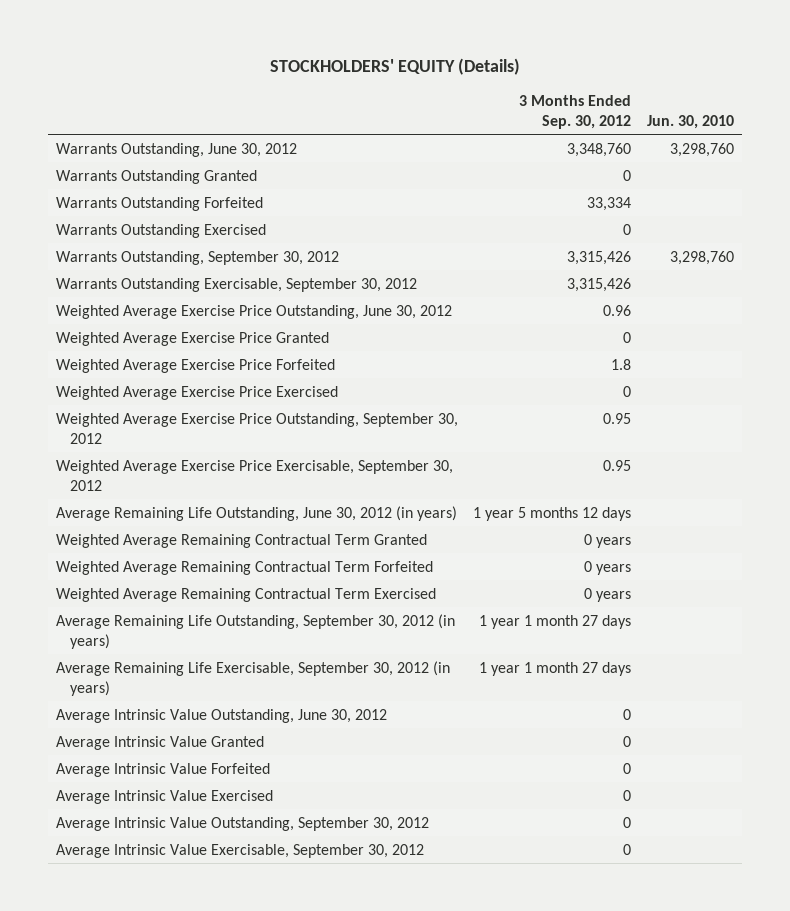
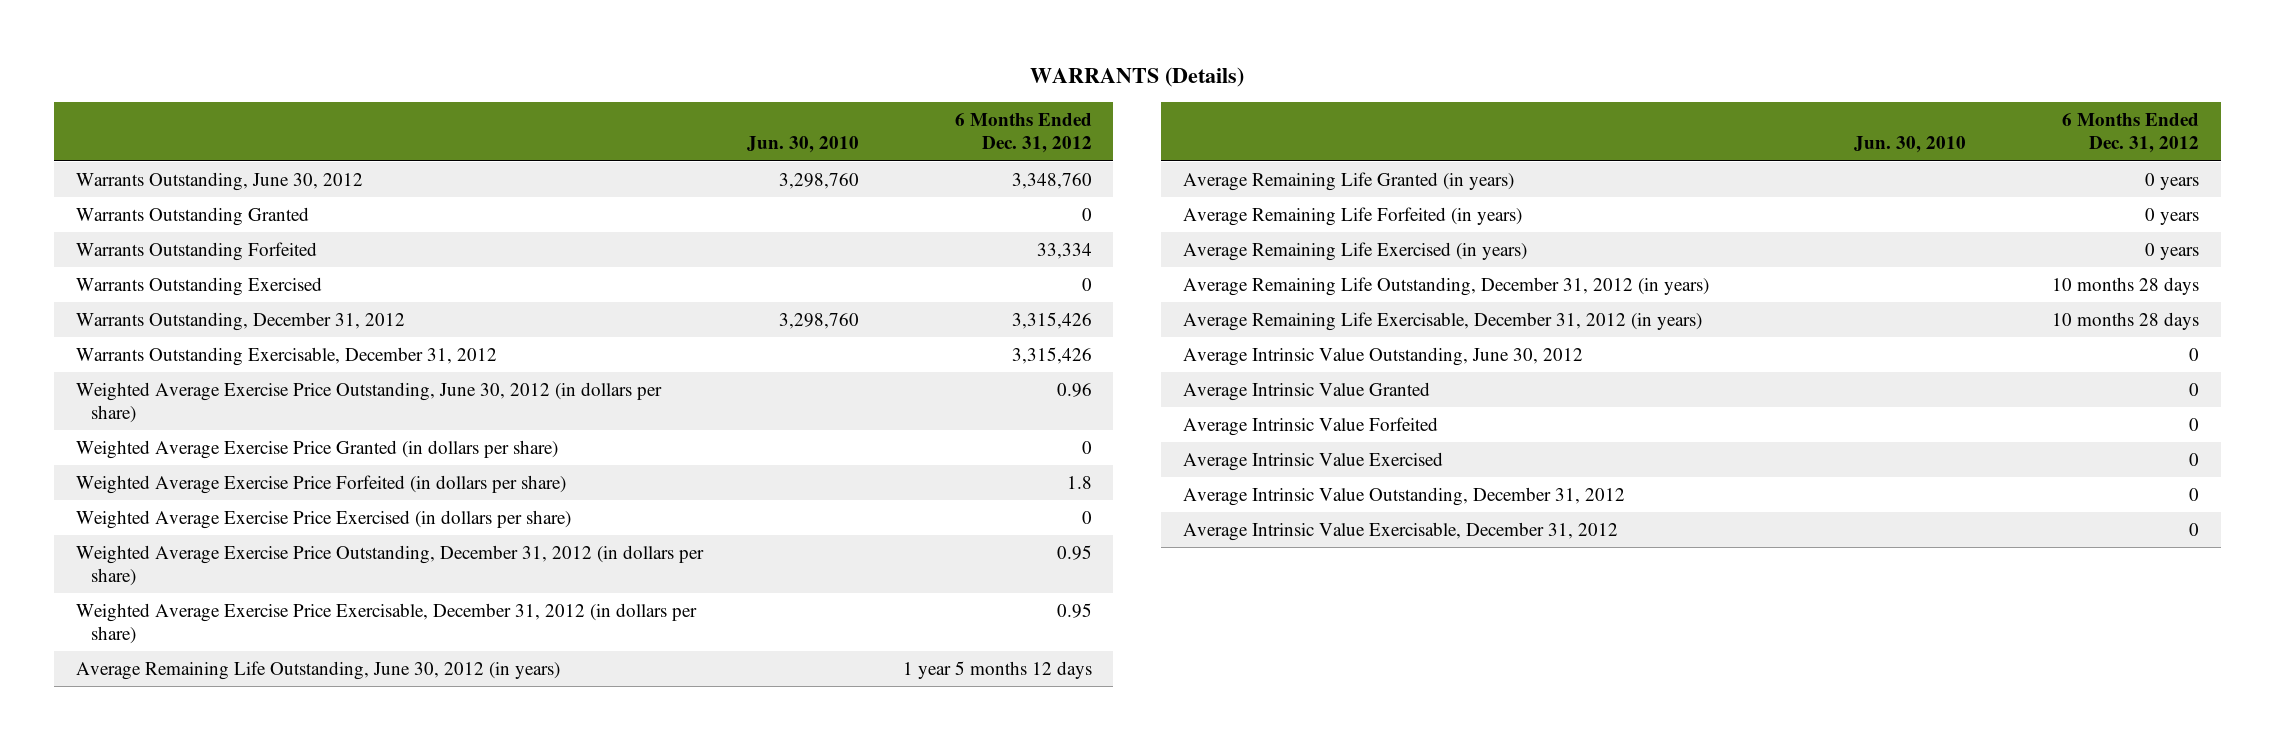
- STOCKHOLDERS' EQUITY (Details)
+ WARRANTS (Details)
- | 3 Months Ended Sep. 30, 2012 | Jun. 30, 2010
+ | Jun. 30, 2010 | 6 Months Ended Dec. 31, 2012
- Warrants Outstanding, September 30, 2012 | 3,315,426 | 3,298,760
- Warrants Outstanding Exercisable, September 30, 2012 | 3,315,426 |
- Weighted Average Exercise Price Outstanding, June 30, 2012 | 0.96 |
- Weighted Average Exercise Price Granted | 0 |
- Weighted Average Exercise Price Forfeited | 1.8 |
- Weighted Average Exercise Price Exercised | 0 |
- Weighted Average Exercise Price Outstanding, September 30, 2012 | 0.95 |
- Weighted Average Exercise Price Exercisable, September 30, 2012 | 0.95 |
+ Warrants Outstanding, December 31, 2012 | 3,298,760 | 3,315,426
+ Warrants Outstanding Exercisable, December 31, 2012 | | 3,315,426
+ Weighted Average Exercise Price Outstanding, June 30, 2012 (in dollars per share) | | 0.96
+ Weighted Average Exercise Price Granted (in dollars per share) | | 0
+ Weighted Average Exercise Price Forfeited (in dollars per share) | | 1.8
+ Weighted Average Exercise Price Exercised (in dollars per share) | | 0
+ Weighted Average Exercise Price Outstanding, December 31, 2012 (in dollars per share) | | 0.95
+ Weighted Average Exercise Price Exercisable, December 31, 2012 (in dollars per share) | | 0.95
- Weighted Average Remaining Contractual Term Granted | 0 years |
- Weighted Average Remaining Contractual Term Forfeited | 0 years |
- Weighted Average Remaining Contractual Term Exercised | 0 years |
- Average Remaining Life Outstanding, September 30, 2012 (in years) | 1 year 1 month 27 days |
- Average Remaining Life Exercisable, September 30, 2012 (in years) | 1 year 1 month 27 days |
+ Average Remaining Life Granted (in years) | | 0 years
+ Average Remaining Life Forfeited (in years) | | 0 years
+ Average Remaining Life Exercised (in years) | | 0 years
+ Average Remaining Life Outstanding, December 31, 2012 (in years) | | 10 months 28 days
+ Average Remaining Life Exercisable, December 31, 2012 (in years) | | 10 months 28 days
- Average Intrinsic Value Outstanding, September 30, 2012 | 0 |
- Average Intrinsic Value Exercisable, September 30, 2012 | 0 |
+ Average Intrinsic Value Outstanding, December 31, 2012 | | 0
+ Average Intrinsic Value Exercisable, December 31, 2012 | | 0

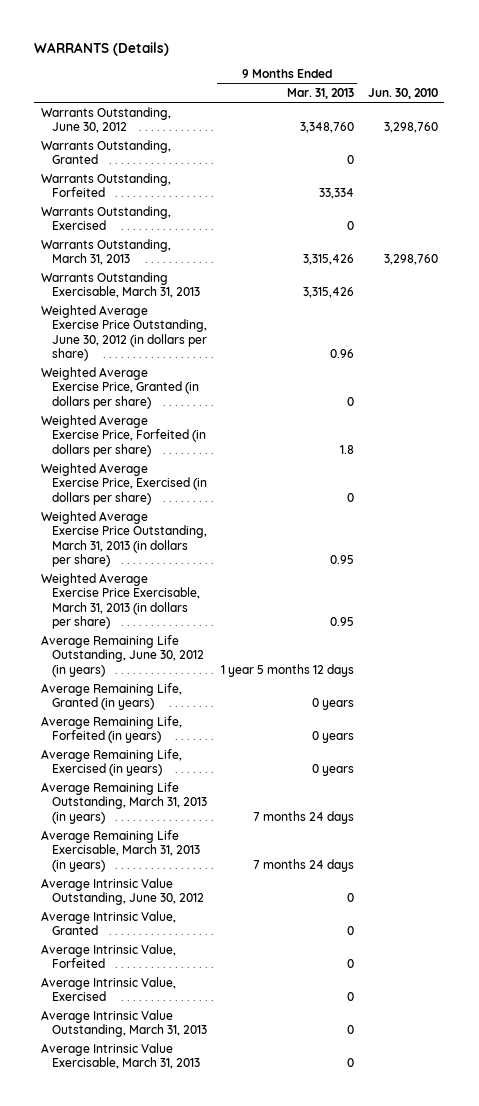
- | Jun. 30, 2010 | 6 Months Ended Dec. 31, 2012
+ | 9 Months Ended Mar. 31, 2013 | Jun. 30, 2010
- Warrants Outstanding Granted | | 0
- Warrants Outstanding Forfeited | | 33,334
- Warrants Outstanding Exercised | | 0
- Warrants Outstanding, December 31, 2012 | 3,298,760 | 3,315,426
- Warrants Outstanding Exercisable, December 31, 2012 | | 3,315,426
+ Warrants Outstanding, Granted | 0 |
+ Warrants Outstanding, Forfeited | 33,334 |
+ Warrants Outstanding, Exercised | 0 |
+ Warrants Outstanding, March 31, 2013 | 3,315,426 | 3,298,760
+ Warrants Outstanding Exercisable, March 31, 2013 | 3,315,426 |
- Weighted Average Exercise Price Granted (in dollars per share) | | 0
- Weighted Average Exercise Price Forfeited (in dollars per share) | | 1.8
- Weighted Average Exercise Price Exercised (in dollars per share) | | 0
- Weighted Average Exercise Price Outstanding, December 31, 2012 (in dollars per share) | | 0.95
- Weighted Average Exercise Price Exercisable, December 31, 2012 (in dollars per share) | | 0.95
+ Weighted Average Exercise Price, Granted (in dollars per share) | 0 |
+ Weighted Average Exercise Price, Forfeited (in dollars per share) | 1.8 |
+ Weighted Average Exercise Price, Exercised (in dollars per share) | 0 |
+ Weighted Average Exercise Price Outstanding, March 31, 2013 (in dollars per share) | 0.95 |
+ Weighted Average Exercise Price Exercisable, March 31, 2013 (in dollars per share) | 0.95 |
- Average Remaining Life Granted (in years) | | 0 years
- Average Remaining Life Forfeited (in years) | | 0 years
- Average Remaining Life Exercised (in years) | | 0 years
- Average Remaining Life Outstanding, December 31, 2012 (in years) | | 10 months 28 days
- Average Remaining Life Exercisable, December 31, 2012 (in years) | | 10 months 28 days
+ Average Remaining Life, Granted (in years) | 0 years |
+ Average Remaining Life, Forfeited (in years) | 0 years |
+ Average Remaining Life, Exercised (in years) | 0 years |
+ Average Remaining Life Outstanding, March 31, 2013 (in years) | 7 months 24 days |
+ Average Remaining Life Exercisable, March 31, 2013 (in years) | 7 months 24 days |
- Average Intrinsic Value Granted | | 0
- Average Intrinsic Value Forfeited | | 0
- Average Intrinsic Value Exercised | | 0
- Average Intrinsic Value Outstanding, December 31, 2012 | | 0
- Average Intrinsic Value Exercisable, December 31, 2012 | | 0
+ Average Intrinsic Value, Granted | 0 |
+ Average Intrinsic Value, Forfeited | 0 |
+ Average Intrinsic Value, Exercised | 0 |
+ Average Intrinsic Value Outstanding, March 31, 2013 | 0 |
+ Average Intrinsic Value Exercisable, March 31, 2013 | 0 |

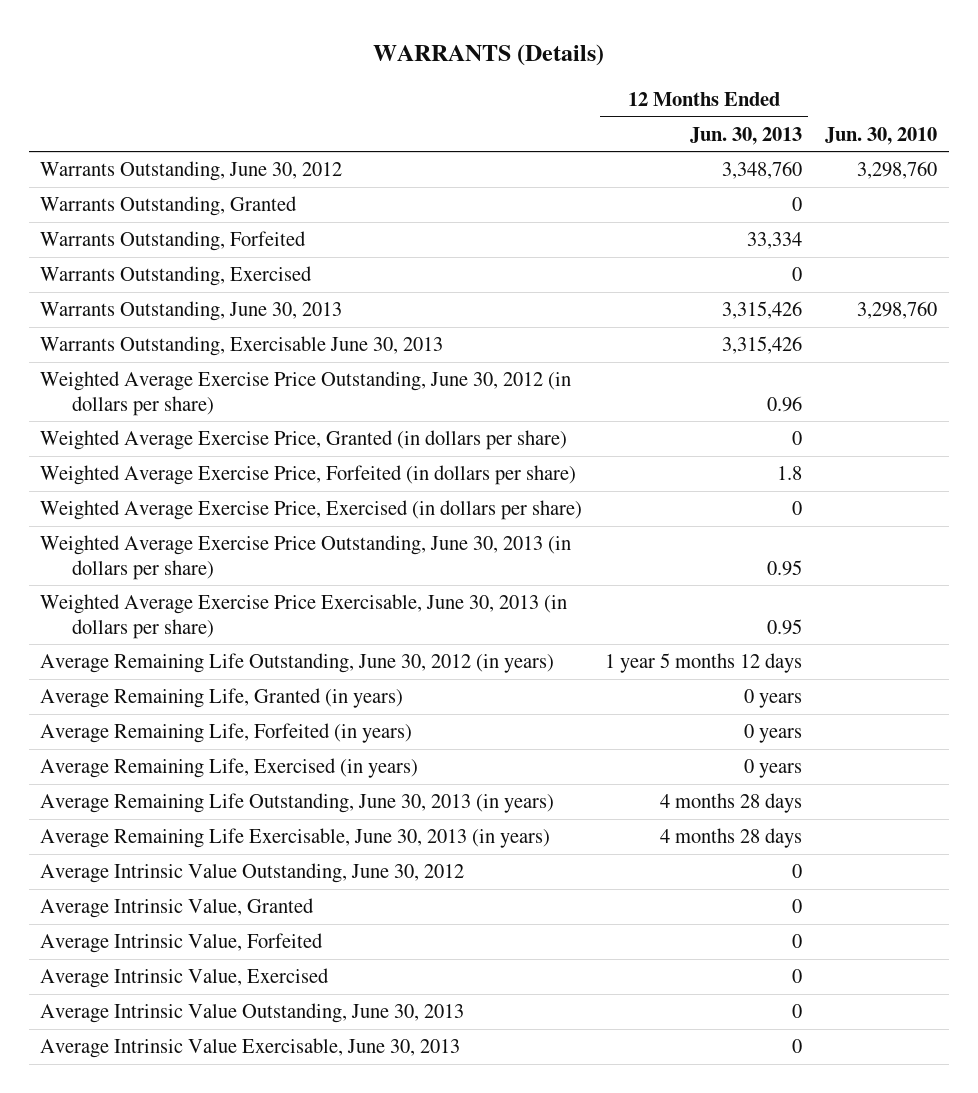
- | 9 Months Ended Mar. 31, 2013 | Jun. 30, 2010
+ | 12 Months Ended Jun. 30, 2013 | Jun. 30, 2010
- Warrants Outstanding, March 31, 2013 | 3,315,426 | 3,298,760
- Warrants Outstanding Exercisable, March 31, 2013 | 3,315,426 |
+ Warrants Outstanding, June 30, 2013 | 3,315,426 | 3,298,760
+ Warrants Outstanding, Exercisable June 30, 2013 | 3,315,426 |
- Weighted Average Exercise Price Outstanding, March 31, 2013 (in dollars per share) | 0.95 |
- Weighted Average Exercise Price Exercisable, March 31, 2013 (in dollars per share) | 0.95 |
+ Weighted Average Exercise Price Outstanding, June 30, 2013 (in dollars per share) | 0.95 |
+ Weighted Average Exercise Price Exercisable, June 30, 2013 (in dollars per share) | 0.95 |
- Average Remaining Life Outstanding, March 31, 2013 (in years) | 7 months 24 days |
- Average Remaining Life Exercisable, March 31, 2013 (in years) | 7 months 24 days |
+ Average Remaining Life Outstanding, June 30, 2013 (in years) | 4 months 28 days |
+ Average Remaining Life Exercisable, June 30, 2013 (in years) | 4 months 28 days |
- Average Intrinsic Value Outstanding, March 31, 2013 | 0 |
- Average Intrinsic Value Exercisable, March 31, 2013 | 0 |
+ Average Intrinsic Value Outstanding, June 30, 2013 | 0 |
+ Average Intrinsic Value Exercisable, June 30, 2013 | 0 |

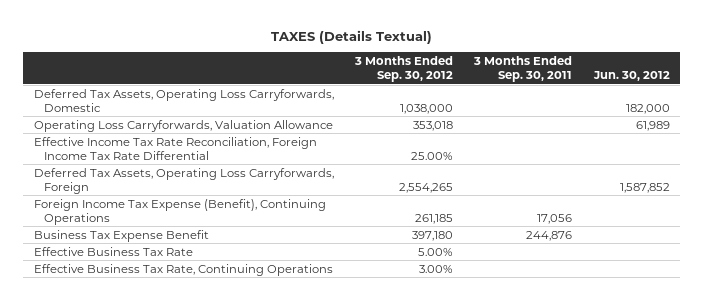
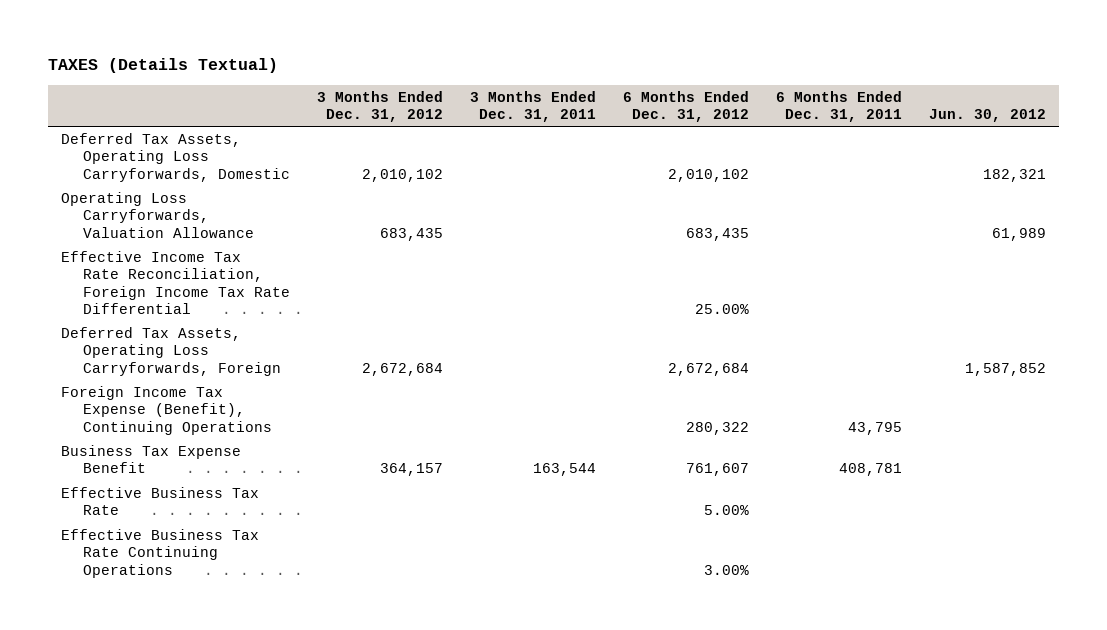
- | 3 Months Ended Sep. 30, 2012 | 3 Months Ended Sep. 30, 2011 | Jun. 30, 2012
+ | 3 Months Ended Dec. 31, 2012 | 3 Months Ended Dec. 31, 2011 | 6 Months Ended Dec. 31, 2012 | 6 Months Ended Dec. 31, 2011 | Jun. 30, 2012
- Deferred Tax Assets, Operating Loss Carryforwards, Domestic | 1,038,000 | | 182,000
+ Deferred Tax Assets, Operating Loss Carryforwards, Domestic | 2,010,102 | | 2,010,102 | | 182,321
- Effective Business Tax Rate, Continuing Operations | 3.00% | |
+ Effective Business Tax Rate Continuing Operations | | | 3.00% | |

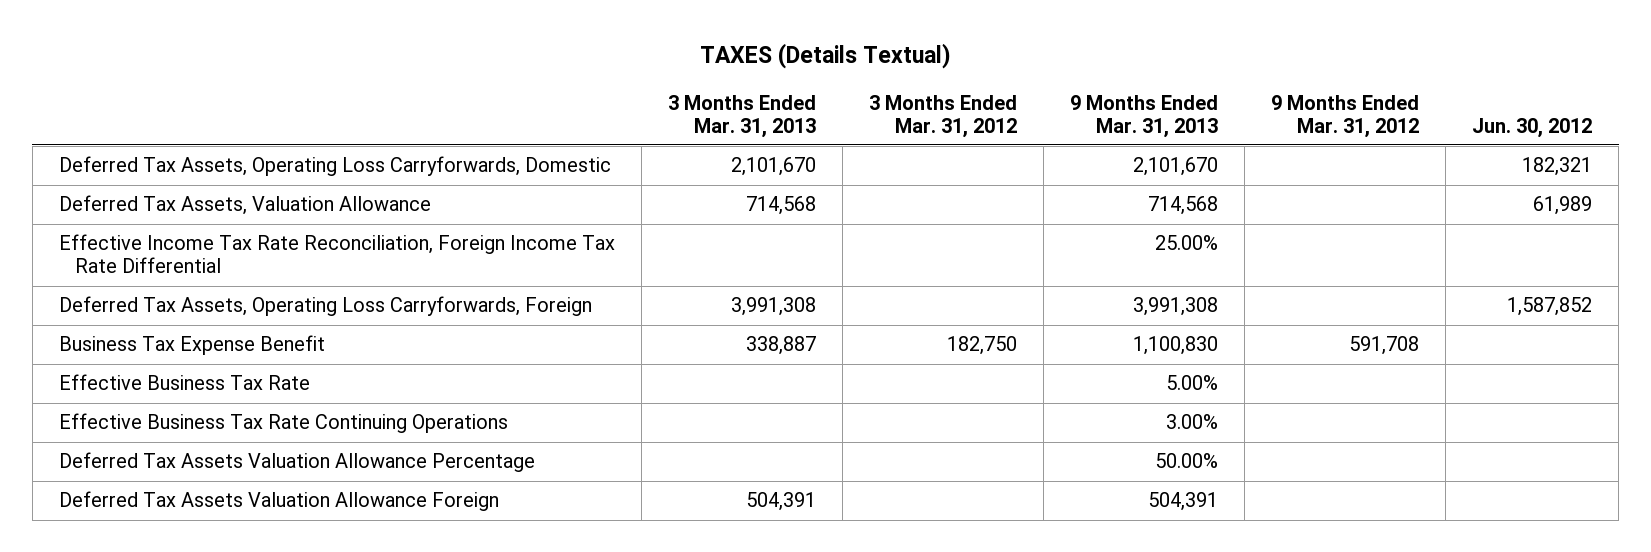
- | 3 Months Ended Dec. 31, 2012 | 3 Months Ended Dec. 31, 2011 | 6 Months Ended Dec. 31, 2012 | 6 Months Ended Dec. 31, 2011 | Jun. 30, 2012
+ | 3 Months Ended Mar. 31, 2013 | 3 Months Ended Mar. 31, 2012 | 9 Months Ended Mar. 31, 2013 | 9 Months Ended Mar. 31, 2012 | Jun. 30, 2012
- Operating Loss Carryforwards, Valuation Allowance | 683,435 | | 683,435 | | 61,989
+ Deferred Tax Assets, Valuation Allowance | 714,568 | | 714,568 | | 61,989
- Foreign Income Tax Expense (Benefit), Continuing Operations | | | 280,322 | 43,795 |
+ Deferred Tax Assets Valuation Allowance Percentage | | | 50.00% | |
+ Deferred Tax Assets Valuation Allowance Foreign | 504,391 | | 504,391 | |

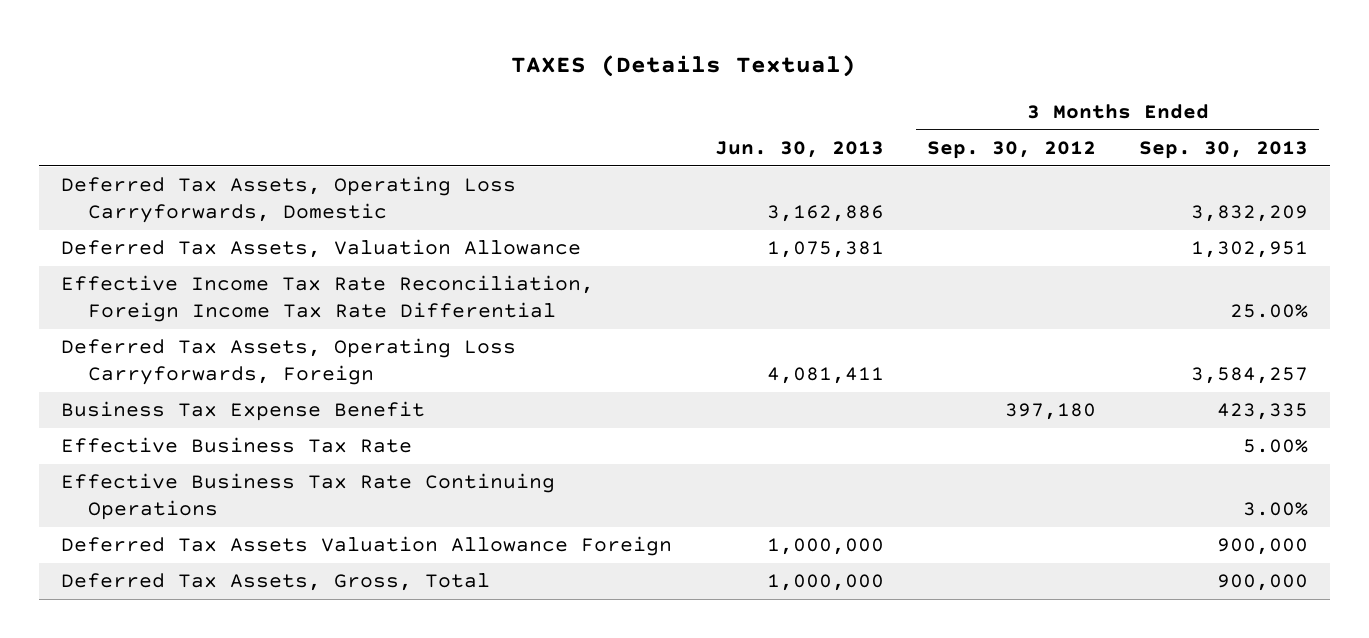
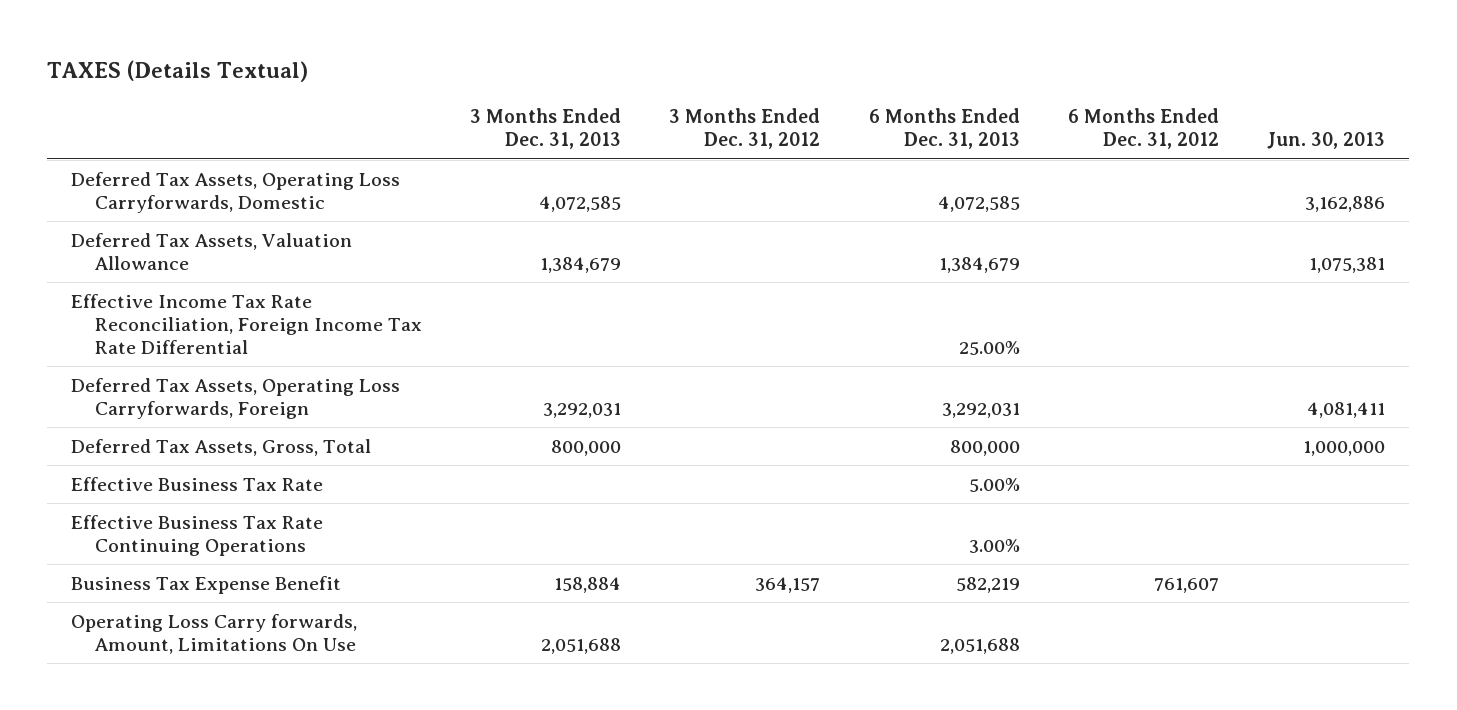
- | Jun. 30, 2013 | 3 Months Ended Sep. 30, 2012 | 3 Months Ended Sep. 30, 2013
+ | 3 Months Ended Dec. 31, 2013 | 3 Months Ended Dec. 31, 2012 | 6 Months Ended Dec. 31, 2013 | 6 Months Ended Dec. 31, 2012 | Jun. 30, 2013
moved up: Deferred Tax Assets, Gross, Total | 800,000 | | 800,000 | | 1,000,000
- Deferred Tax Assets Valuation Allowance Foreign | 1,000,000 | | 900,000
moved down: Business Tax Expense Benefit | 158,884 | 364,157 | 582,219 | 761,607 |
+ Operating Loss Carry forwards, Amount, Limitations On Use | 2,051,688 | | 2,051,688 | |

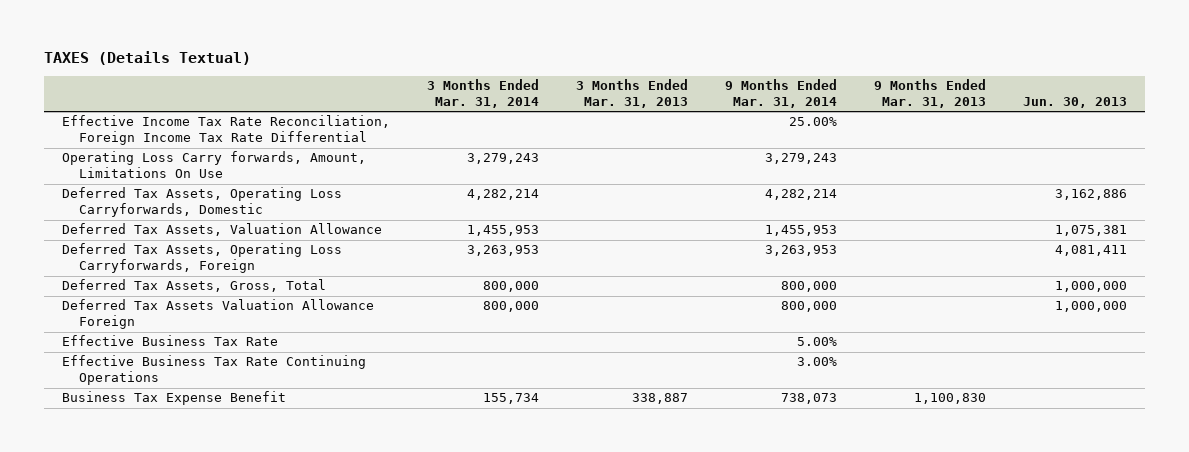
- | 3 Months Ended Dec. 31, 2013 | 3 Months Ended Dec. 31, 2012 | 6 Months Ended Dec. 31, 2013 | 6 Months Ended Dec. 31, 2012 | Jun. 30, 2013
+ | 3 Months Ended Mar. 31, 2014 | 3 Months Ended Mar. 31, 2013 | 9 Months Ended Mar. 31, 2014 | 9 Months Ended Mar. 31, 2013 | Jun. 30, 2013
moved up: Effective Income Tax Rate Reconciliation, Foreign Income Tax Rate Differential | | | 25.00% | |
moved up: Operating Loss Carry forwards, Amount, Limitations On Use | 3,279,243 | | 3,279,243 | |
+ Deferred Tax Assets Valuation Allowance Foreign | 800,000 | | 800,000 | | 1,000,000

